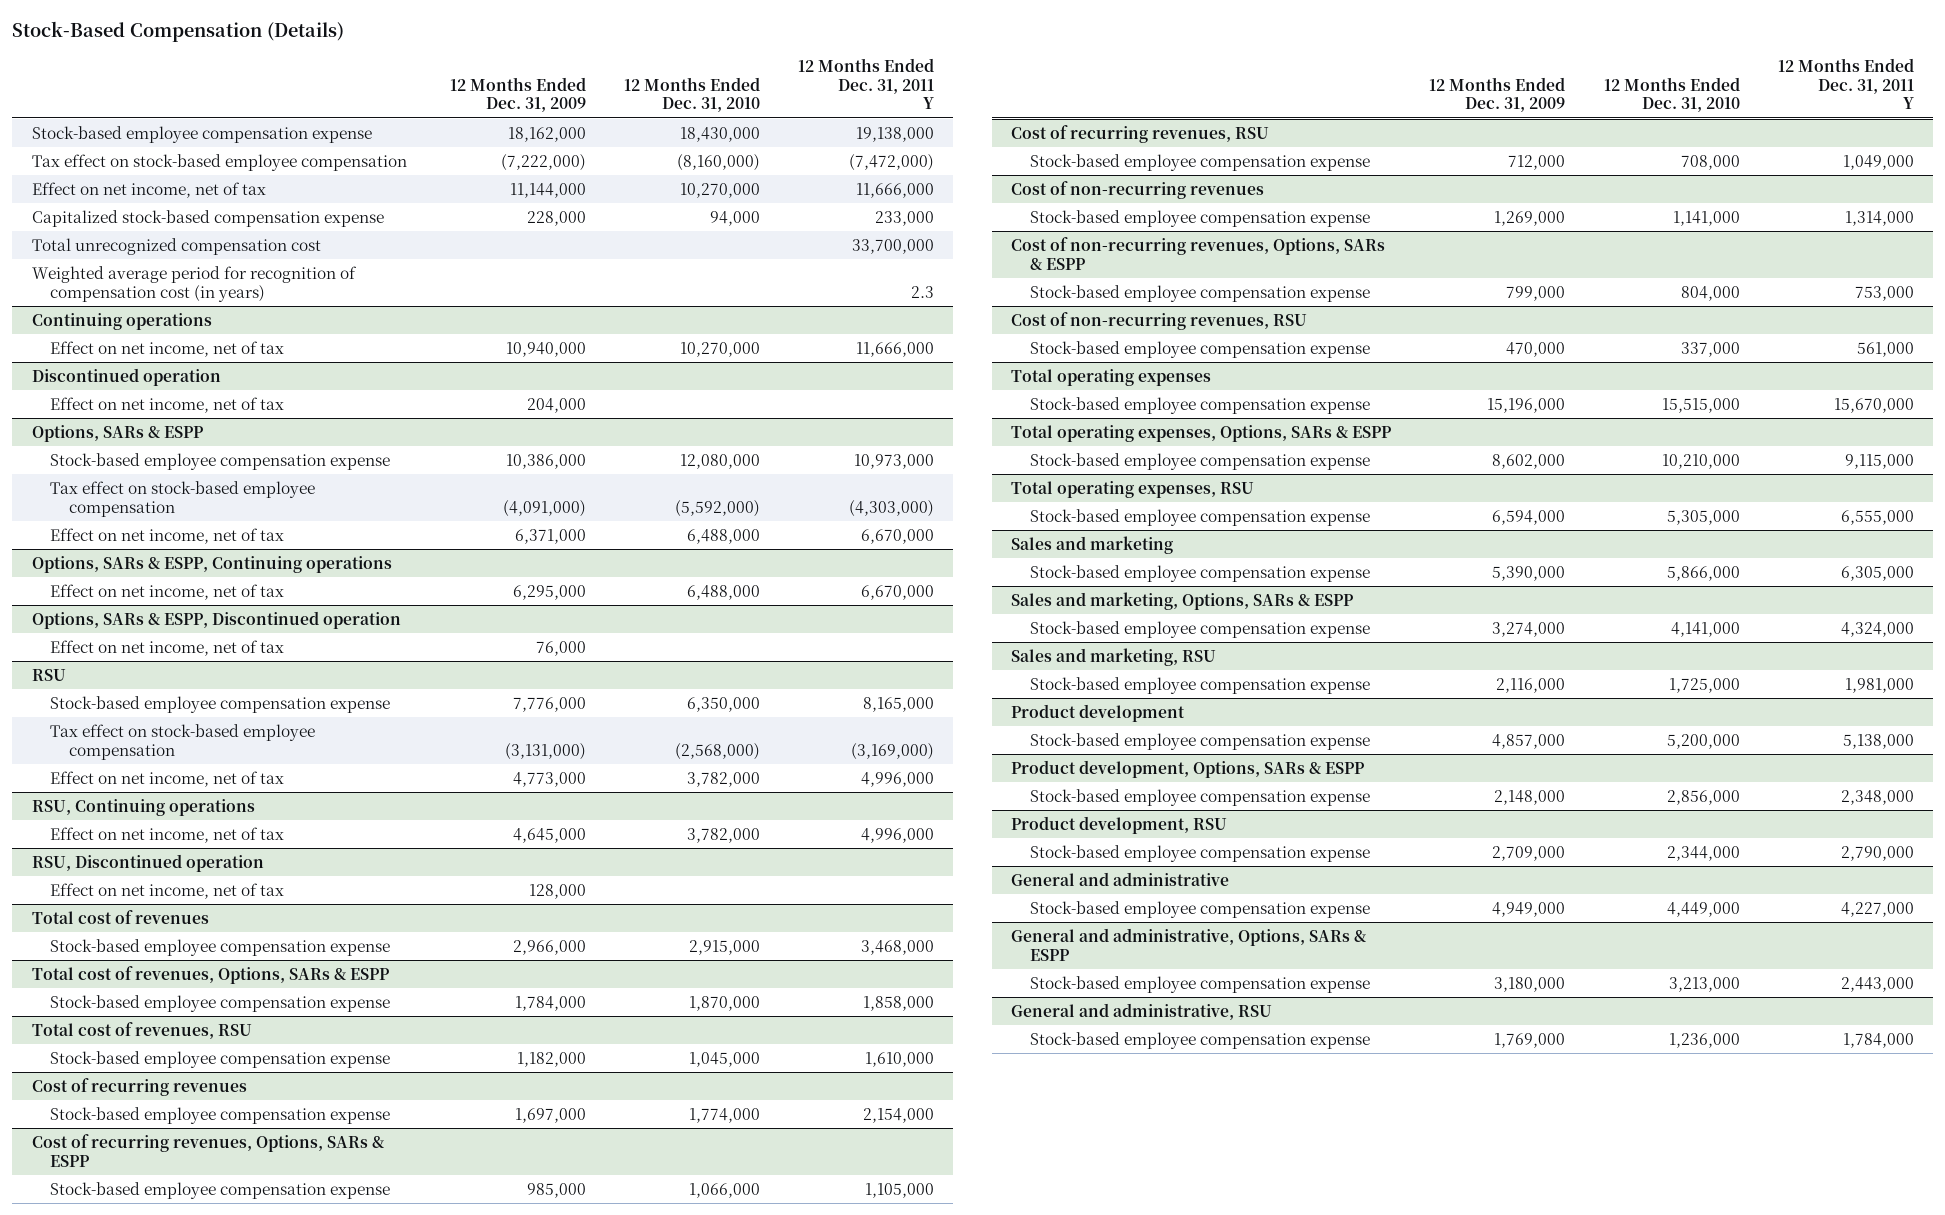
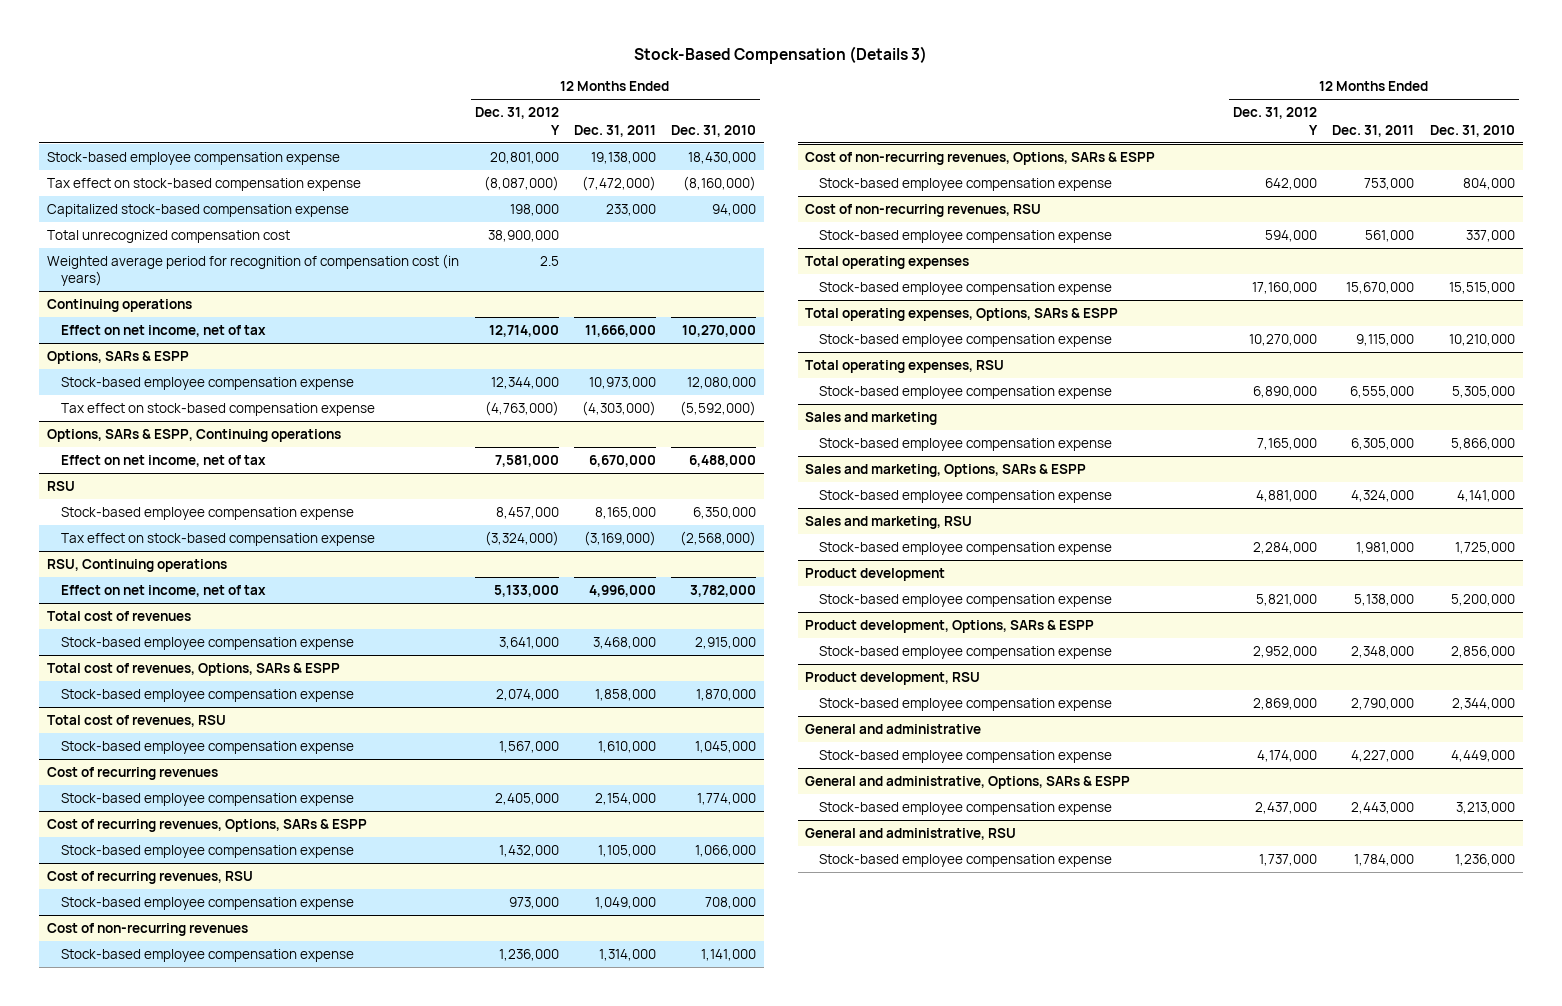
- Stock-Based Compensation (Details)
+ Stock-Based Compensation (Details 3)
- | 12 Months Ended Dec. 31, 2009 | 12 Months Ended Dec. 31, 2010 | 12 Months Ended Dec. 31, 2011 Y
+ | 12 Months Ended Dec. 31, 2012 Y | 12 Months Ended Dec. 31, 2011 | 12 Months Ended Dec. 31, 2010
- Tax effect on stock-based employee compensation | (7,222,000) | (8,160,000) | (7,472,000)
- Effect on net income, net of tax | 11,144,000 | 10,270,000 | 11,666,000
+ Tax effect on stock-based compensation expense | (8,087,000) | (7,472,000) | (8,160,000)
- Discontinued operation
- Effect on net income, net of tax | 204,000 | |
@ Options, SARs & ESPP
- Tax effect on stock-based employee compensation | (4,091,000) | (5,592,000) | (4,303,000)
- Effect on net income, net of tax | 6,371,000 | 6,488,000 | 6,670,000
+ Tax effect on stock-based compensation expense | (4,763,000) | (4,303,000) | (5,592,000)
- Options, SARs & ESPP, Discontinued operation
- Effect on net income, net of tax | 76,000 | |
@ RSU
- Tax effect on stock-based employee compensation | (3,131,000) | (2,568,000) | (3,169,000)
- Effect on net income, net of tax | 4,773,000 | 3,782,000 | 4,996,000
+ Tax effect on stock-based compensation expense | (3,324,000) | (3,169,000) | (2,568,000)
- RSU, Discontinued operation
- Effect on net income, net of tax | 128,000 | |

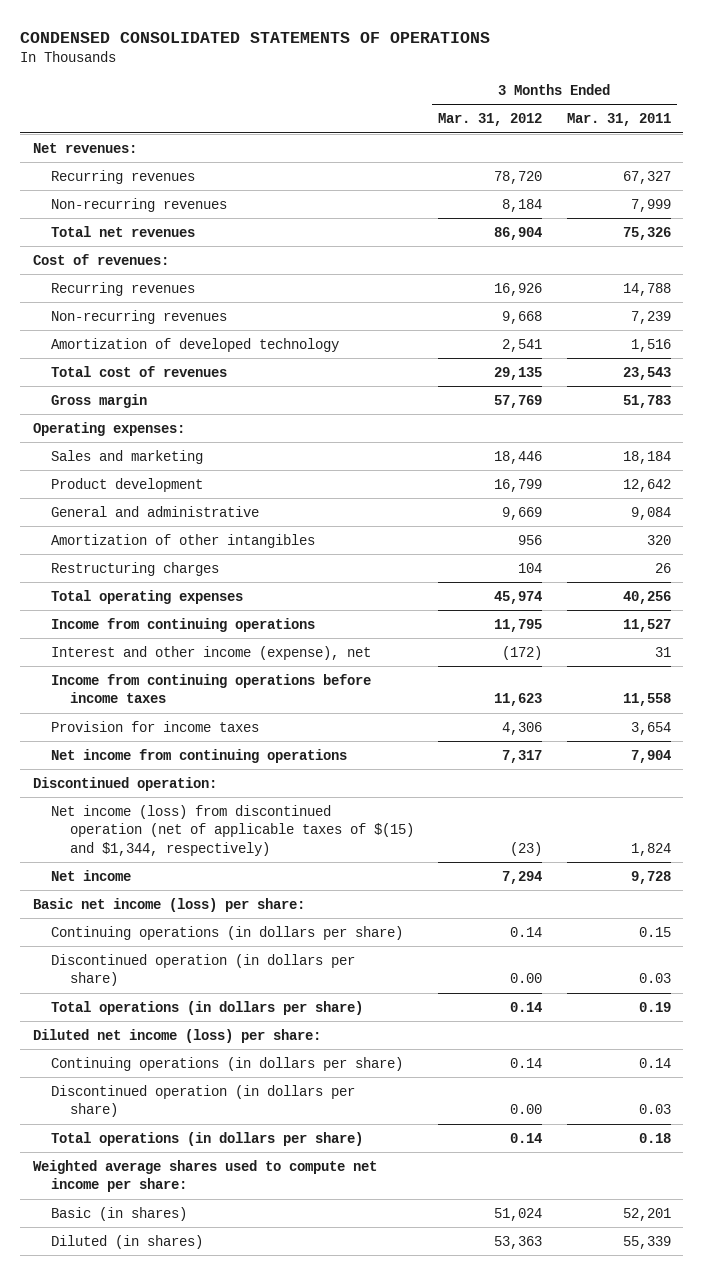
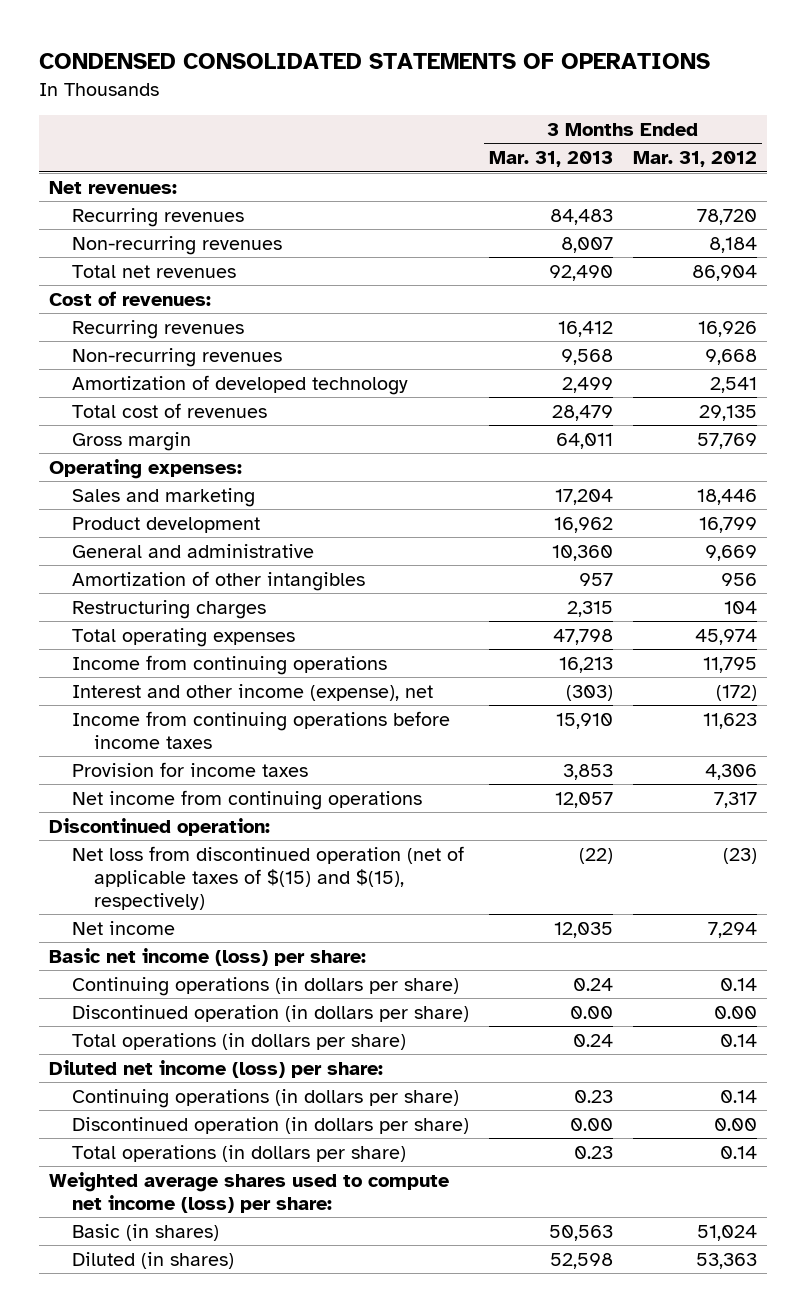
- | 3 Months Ended Mar. 31, 2012 | 3 Months Ended Mar. 31, 2011
+ | 3 Months Ended Mar. 31, 2013 | 3 Months Ended Mar. 31, 2012
- Net income (loss) from discontinued operation (net of applicable taxes of $(15) and $1,344, respectively) | (23) | 1,824
+ Net loss from discontinued operation (net of applicable taxes of $(15) and $(15), respectively) | (22) | (23)
- Weighted average shares used to compute net income per share:
+ Weighted average shares used to compute net income (loss) per share:

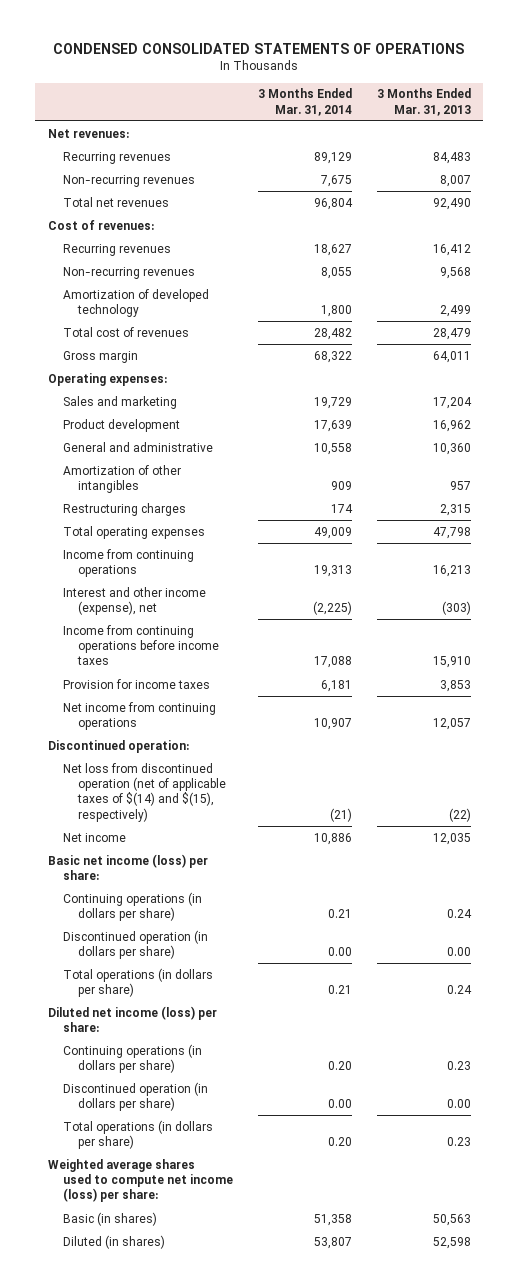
- | 3 Months Ended Mar. 31, 2013 | 3 Months Ended Mar. 31, 2012
+ | 3 Months Ended Mar. 31, 2014 | 3 Months Ended Mar. 31, 2013
- Net loss from discontinued operation (net of applicable taxes of $(15) and $(15), respectively) | (22) | (23)
+ Net loss from discontinued operation (net of applicable taxes of $(14) and $(15), respectively) | (21) | (22)

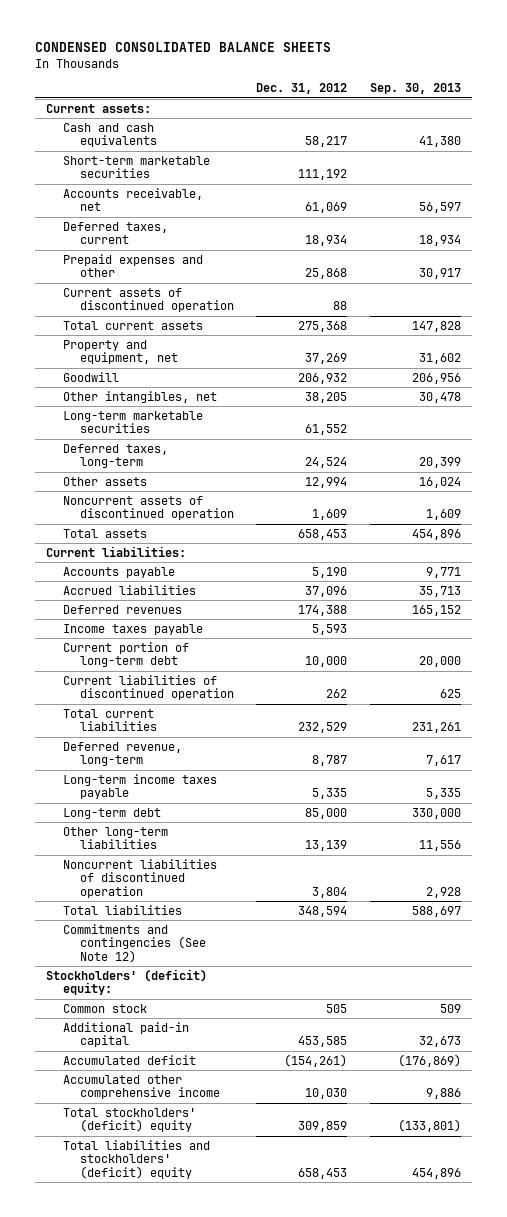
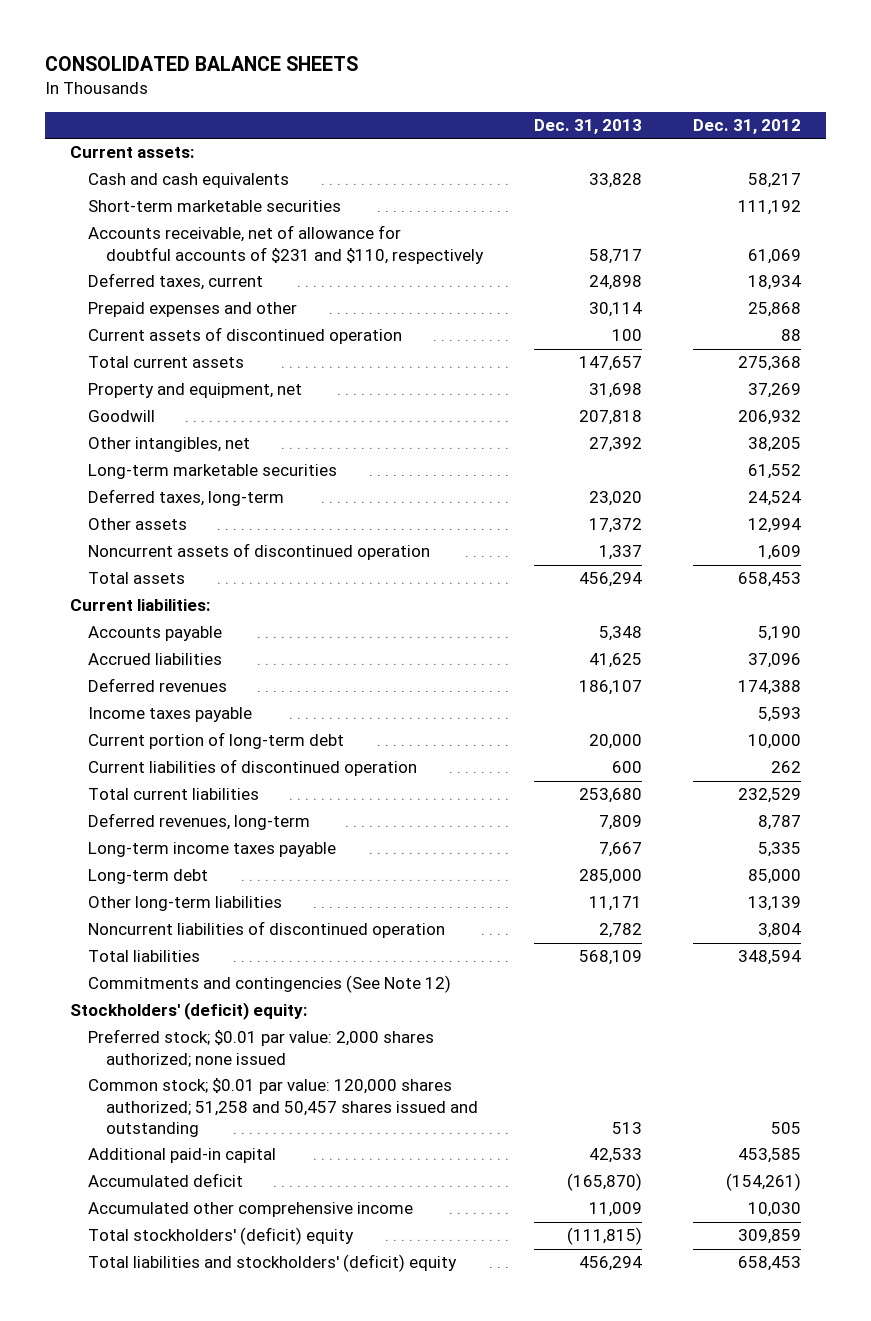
- CONDENSED CONSOLIDATED BALANCE SHEETS
+ CONSOLIDATED BALANCE SHEETS
- | Dec. 31, 2012 | Sep. 30, 2013
+ | Dec. 31, 2013 | Dec. 31, 2012
- Accounts receivable, net | 61,069 | 56,597
+ Accounts receivable, net of allowance for doubtful accounts of $231 and $110, respectively | 58,717 | 61,069
- Deferred revenue, long-term | 8,787 | 7,617
+ Deferred revenues, long-term | 7,809 | 8,787
- Common stock | 505 | 509
+ Preferred stock; $0.01 par value: 2,000 shares authorized; none issued
+ Common stock; $0.01 par value: 120,000 shares authorized; 51,258 and 50,457 shares issued and outstanding | 513 | 505

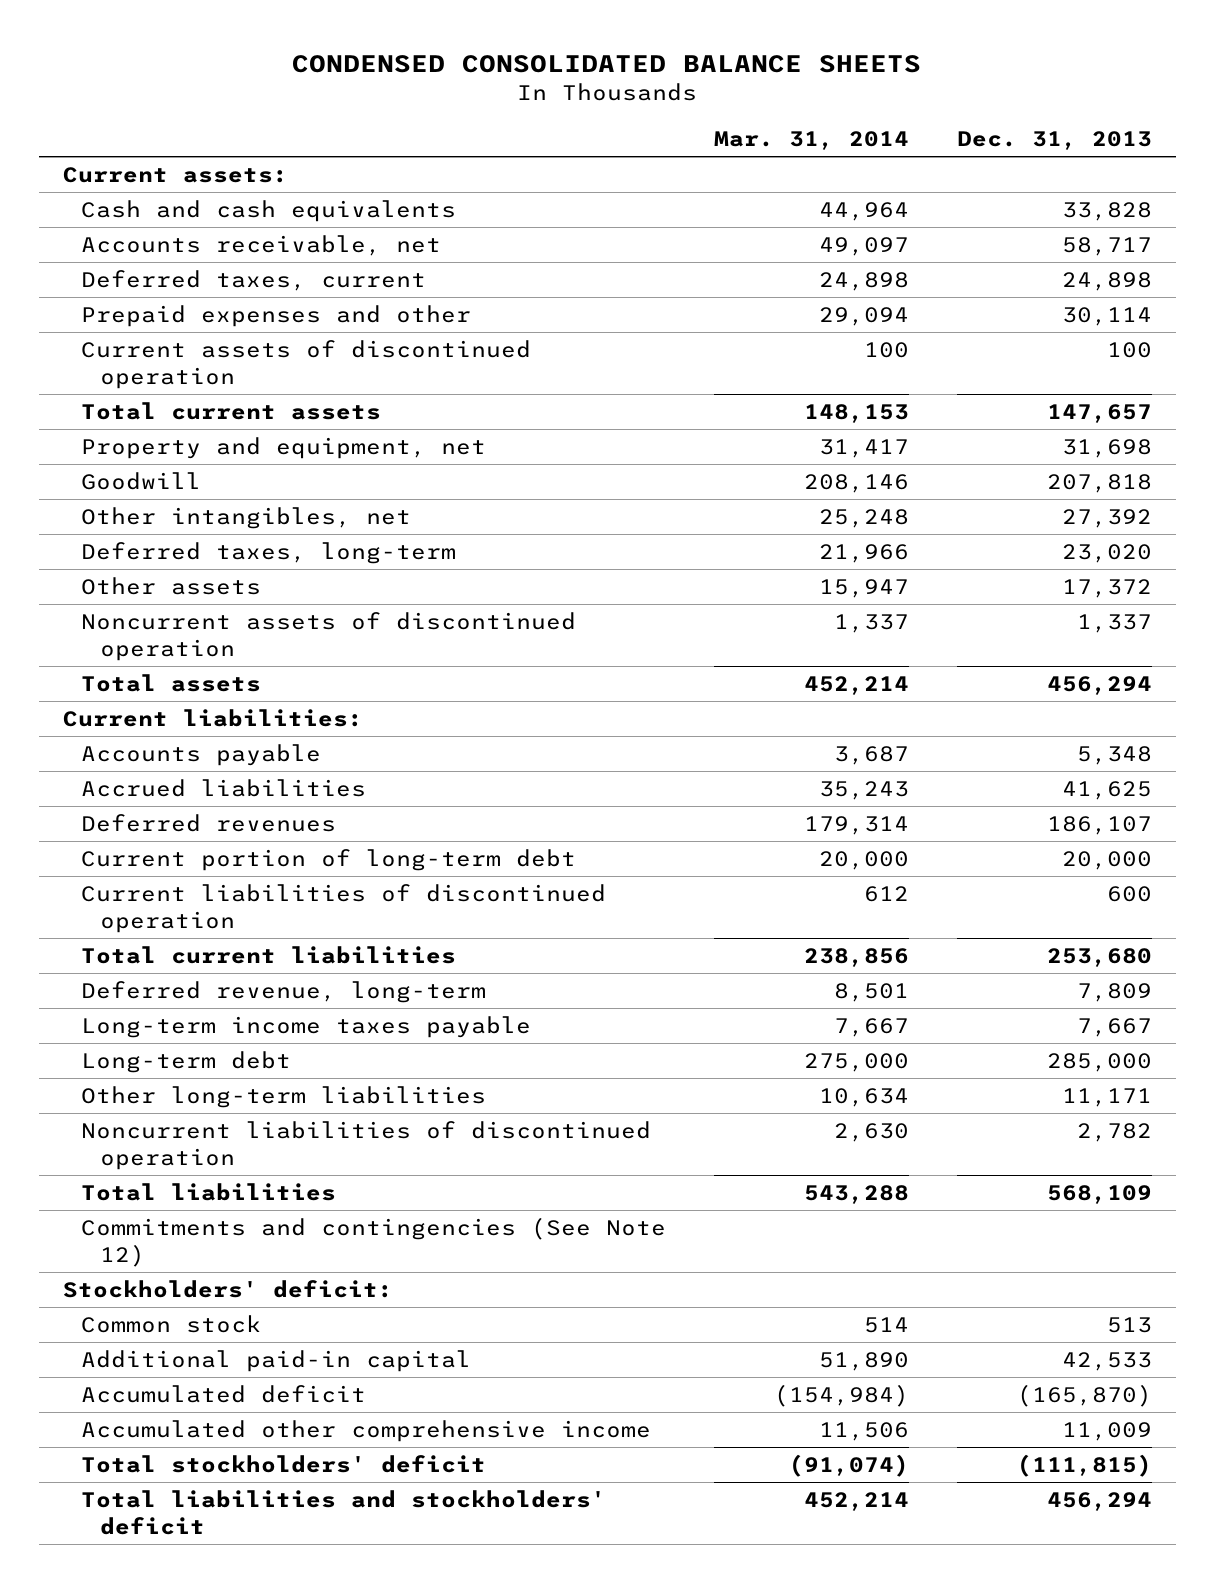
- CONSOLIDATED BALANCE SHEETS
+ CONDENSED CONSOLIDATED BALANCE SHEETS
- | Dec. 31, 2013 | Dec. 31, 2012
+ | Mar. 31, 2014 | Dec. 31, 2013
- Short-term marketable securities | | 111,192
- Accounts receivable, net of allowance for doubtful accounts of $231 and $110, respectively | 58,717 | 61,069
+ Accounts receivable, net | 49,097 | 58,717
- Long-term marketable securities | | 61,552
- Income taxes payable | | 5,593
- Deferred revenues, long-term | 7,809 | 8,787
+ Deferred revenue, long-term | 8,501 | 7,809
- Stockholders' (deficit) equity:
- Preferred stock; $0.01 par value: 2,000 shares authorized; none issued
- Common stock; $0.01 par value: 120,000 shares authorized; 51,258 and 50,457 shares issued and outstanding | 513 | 505
+ Stockholders' deficit:
+ Common stock | 514 | 513
- Total stockholders' (deficit) equity | (111,815) | 309,859
- Total liabilities and stockholders' (deficit) equity | 456,294 | 658,453
+ Total stockholders' deficit | (91,074) | (111,815)
+ Total liabilities and stockholders' deficit | 452,214 | 456,294

